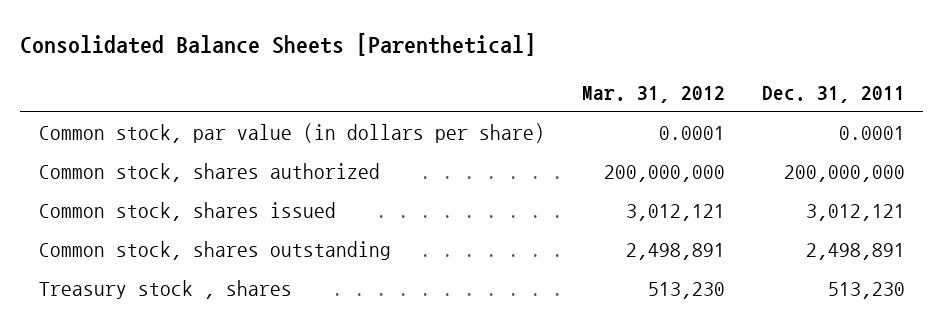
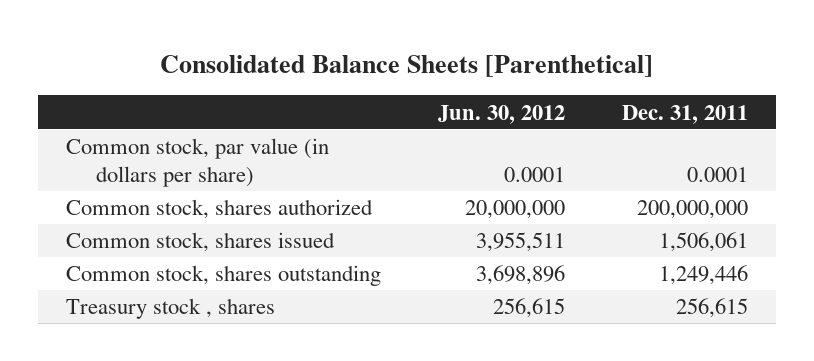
- | Mar. 31, 2012 | Dec. 31, 2011
+ | Jun. 30, 2012 | Dec. 31, 2011
- Common stock, shares issued | 3,012,121 | 3,012,121
- Common stock, shares outstanding | 2,498,891 | 2,498,891
- Treasury stock , shares | 513,230 | 513,230
+ Common stock, shares issued | 3,955,511 | 1,506,061
+ Common stock, shares outstanding | 3,698,896 | 1,249,446
+ Treasury stock , shares | 256,615 | 256,615

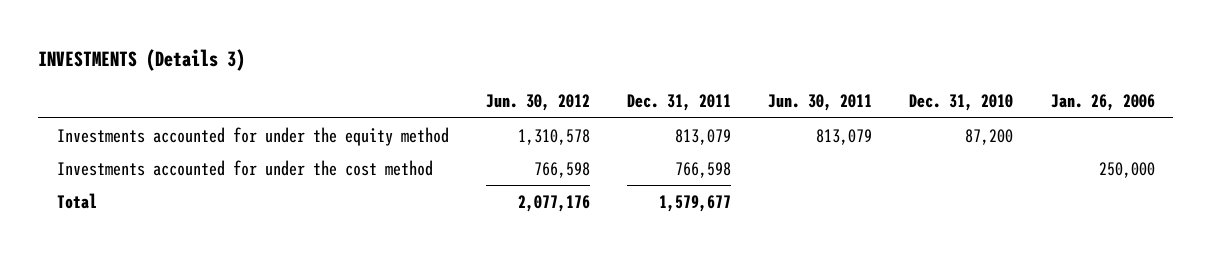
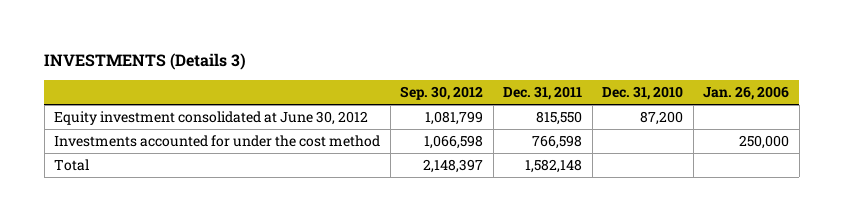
- | Jun. 30, 2012 | Dec. 31, 2011 | Jun. 30, 2011 | Dec. 31, 2010 | Jan. 26, 2006
+ | Sep. 30, 2012 | Dec. 31, 2011 | Dec. 31, 2010 | Jan. 26, 2006
- Investments accounted for under the equity method | 1,310,578 | 813,079 | 813,079 | 87,200 |
+ Equity investment consolidated at June 30, 2012 | 1,081,799 | 815,550 | 87,200 |
- Total | 2,077,176 | 1,579,677 | | |
+ Total | 2,148,397 | 1,582,148 | |

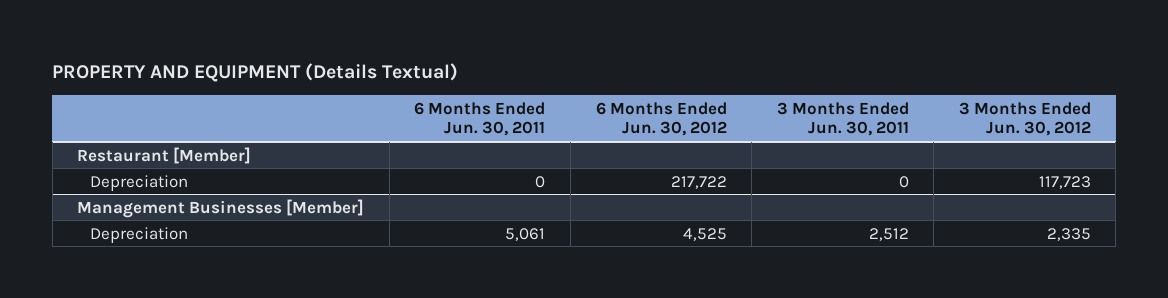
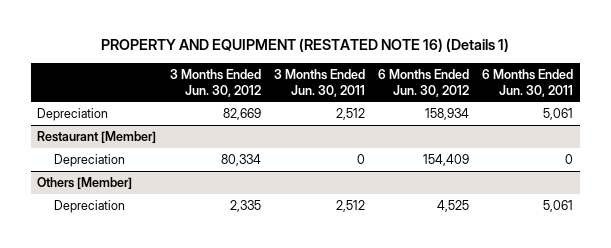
- PROPERTY AND EQUIPMENT (Details Textual)
+ PROPERTY AND EQUIPMENT (RESTATED NOTE 16) (Details 1)
- | 6 Months Ended Jun. 30, 2011 | 6 Months Ended Jun. 30, 2012 | 3 Months Ended Jun. 30, 2011 | 3 Months Ended Jun. 30, 2012
+ | 3 Months Ended Jun. 30, 2012 | 3 Months Ended Jun. 30, 2011 | 6 Months Ended Jun. 30, 2012 | 6 Months Ended Jun. 30, 2011
+ Depreciation | 82,669 | 2,512 | 158,934 | 5,061
@ Restaurant [Member]
- Depreciation | 0 | 217,722 | 0 | 117,723
- Management Businesses [Member]
@ Restaurant [Member]
+ Depreciation | 80,334 | 0 | 154,409 | 0
+ Others [Member]

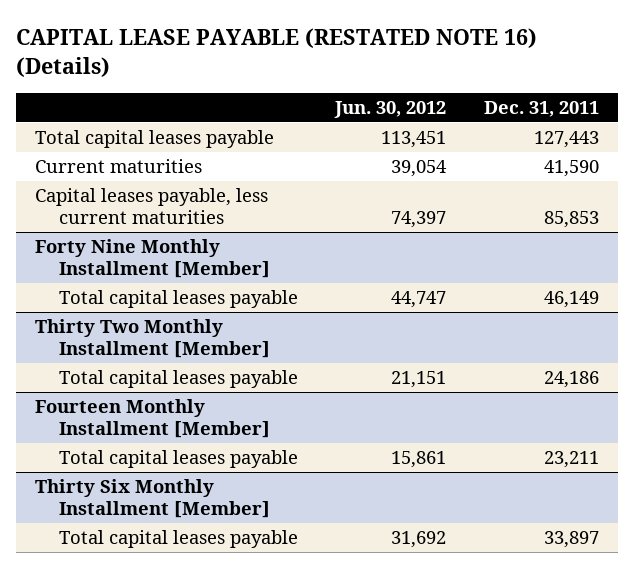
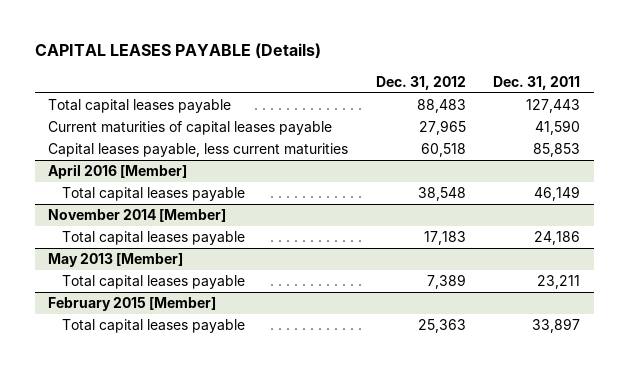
- CAPITAL LEASE PAYABLE (RESTATED NOTE 16) (Details)
+ CAPITAL LEASES PAYABLE (Details)
- | Jun. 30, 2012 | Dec. 31, 2011
+ | Dec. 31, 2012 | Dec. 31, 2011
- Current maturities | 39,054 | 41,590
+ Current maturities of capital leases payable | 27,965 | 41,590
- Forty Nine Monthly Installment [Member]
+ April 2016 [Member]
- Thirty Two Monthly Installment [Member]
+ November 2014 [Member]
- Fourteen Monthly Installment [Member]
+ May 2013 [Member]
- Thirty Six Monthly Installment [Member]
+ February 2015 [Member]

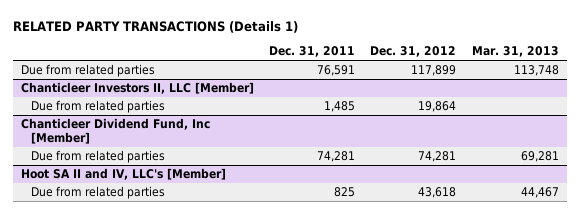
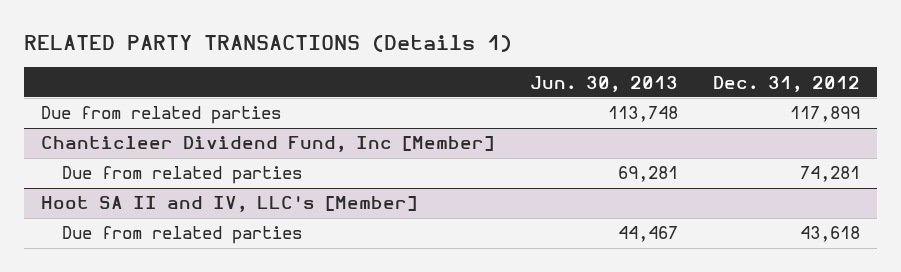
- | Dec. 31, 2011 | Dec. 31, 2012 | Mar. 31, 2013
+ | Jun. 30, 2013 | Dec. 31, 2012
- Chanticleer Investors II, LLC [Member]
- Due from related parties | 1,485 | 19,864 |

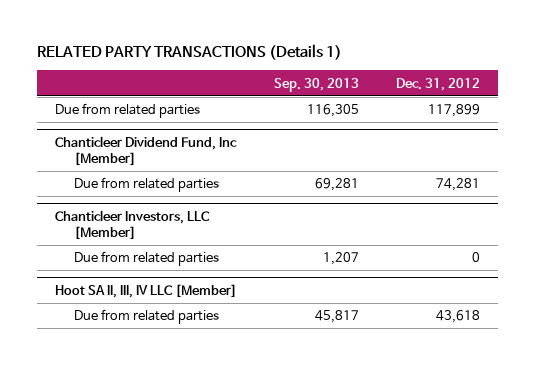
- | Jun. 30, 2013 | Dec. 31, 2012
+ | Sep. 30, 2013 | Dec. 31, 2012
- Hoot SA II and IV, LLC's [Member]
+ Chanticleer Investors, LLC [Member]
+ Due from related parties | 1,207 | 0
+ Hoot SA II, III, IV LLC [Member]

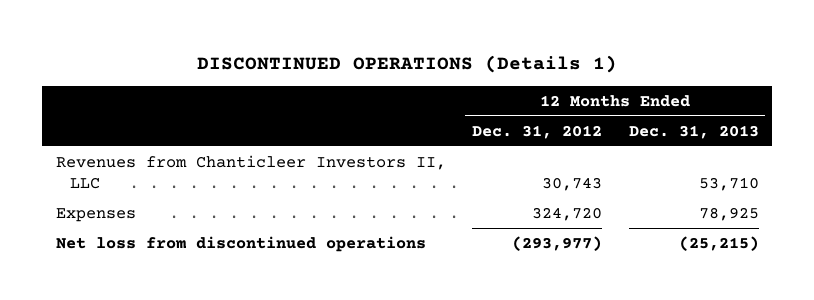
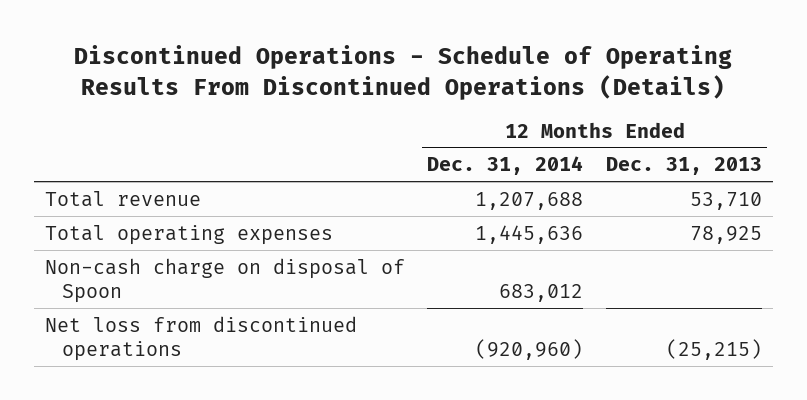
- DISCONTINUED OPERATIONS (Details 1)
+ Discontinued Operations - Schedule of Operating Results From Discontinued Operations (Details)
- | 12 Months Ended Dec. 31, 2012 | 12 Months Ended Dec. 31, 2013
+ | 12 Months Ended Dec. 31, 2014 | 12 Months Ended Dec. 31, 2013
- Revenues from Chanticleer Investors II, LLC | 30,743 | 53,710
- Expenses | 324,720 | 78,925
+ Total revenue | 1,207,688 | 53,710
+ Total operating expenses | 1,445,636 | 78,925
+ Non-cash charge on disposal of Spoon | 683,012 |

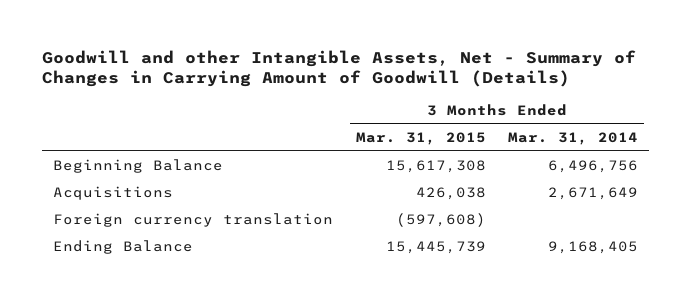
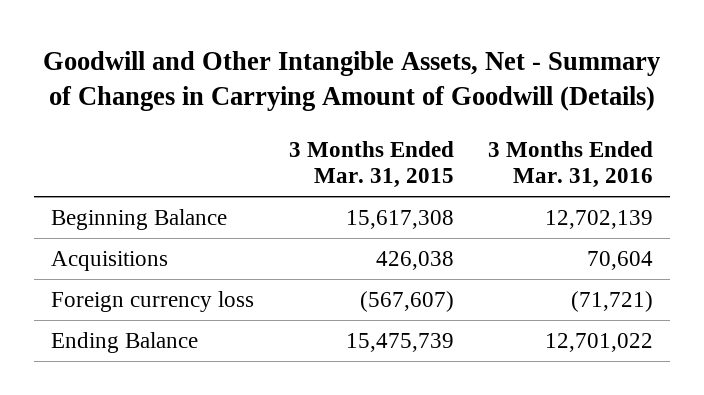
- Goodwill and other Intangible Assets, Net - Summary of Changes in Carrying Amount of Goodwill (Details)
+ Goodwill and Other Intangible Assets, Net - Summary of Changes in Carrying Amount of Goodwill (Details)
- | 3 Months Ended Mar. 31, 2015 | 3 Months Ended Mar. 31, 2014
+ | 3 Months Ended Mar. 31, 2015 | 3 Months Ended Mar. 31, 2016
- Foreign currency translation | (597,608) |
- Ending Balance | 15,445,739 | 9,168,405
+ Foreign currency loss | (567,607) | (71,721)
+ Ending Balance | 15,475,739 | 12,701,022

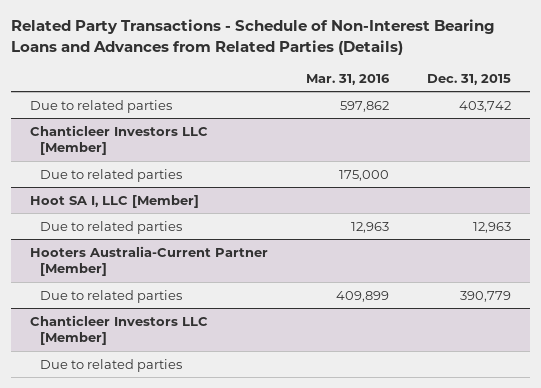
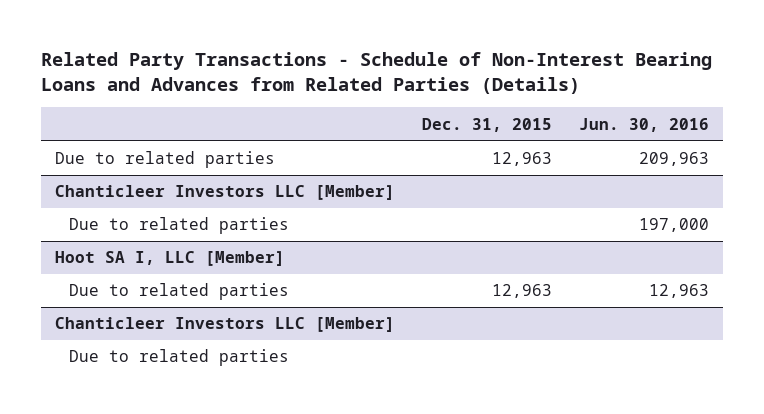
- | Mar. 31, 2016 | Dec. 31, 2015
+ | Dec. 31, 2015 | Jun. 30, 2016
- Due to related parties | 597,862 | 403,742
+ Due to related parties | 12,963 | 209,963
- Hooters Australia-Current Partner [Member]
- Due to related parties | 409,899 | 390,779

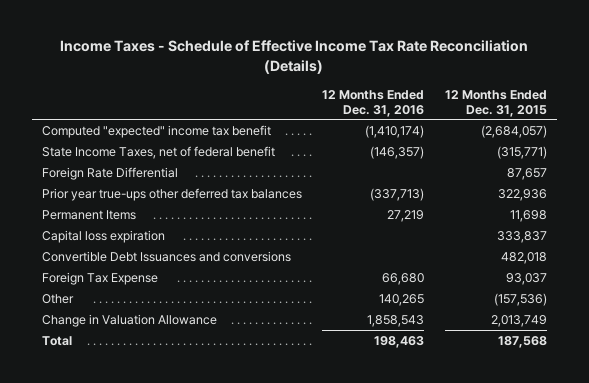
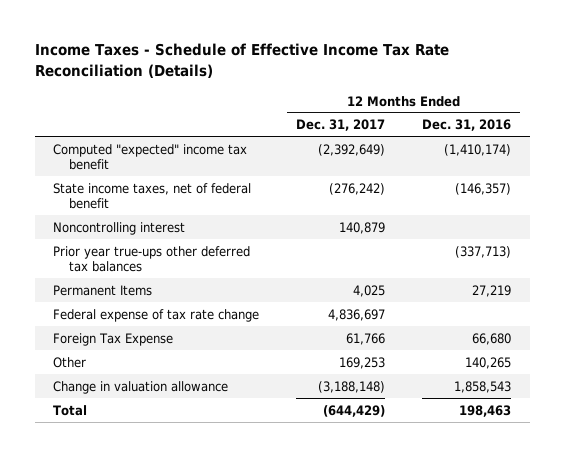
- | 12 Months Ended Dec. 31, 2016 | 12 Months Ended Dec. 31, 2015
+ | 12 Months Ended Dec. 31, 2017 | 12 Months Ended Dec. 31, 2016
- State Income Taxes, net of federal benefit | (146,357) | (315,771)
- Foreign Rate Differential | | 87,657
+ State income taxes, net of federal benefit | (276,242) | (146,357)
+ Noncontrolling interest | 140,879 |
- Capital loss expiration | | 333,837
- Convertible Debt Issuances and conversions | | 482,018
+ Federal expense of tax rate change | 4,836,697 |
- Change in Valuation Allowance | 1,858,543 | 2,013,749
+ Change in valuation allowance | (3,188,148) | 1,858,543

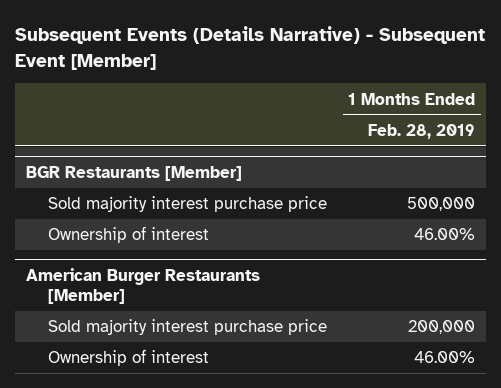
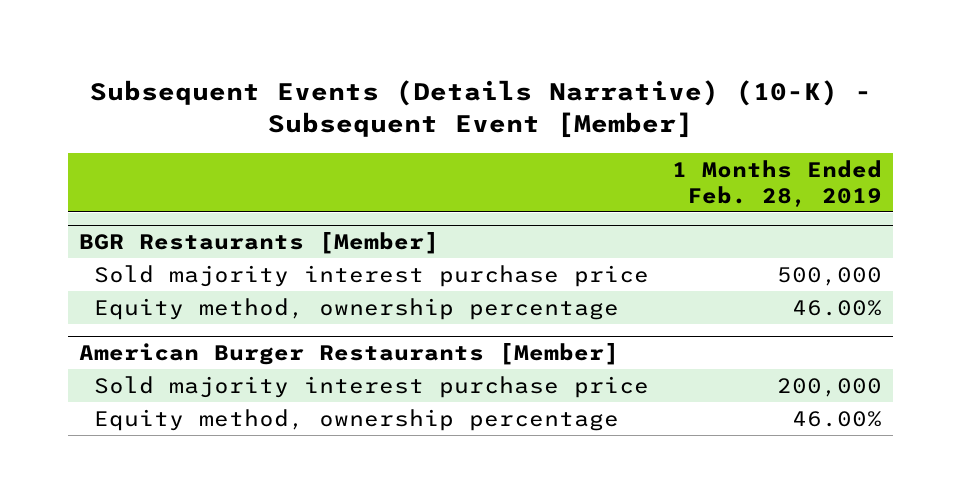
- Subsequent Events (Details Narrative) - Subsequent Event [Member]
+ Subsequent Events (Details Narrative) (10-K) - Subsequent Event [Member]
@ BGR Restaurants [Member]
- Ownership of interest | 46.00%
+ Equity method, ownership percentage | 46.00%
@ American Burger Restaurants [Member]
- Ownership of interest | 46.00%
+ Equity method, ownership percentage | 46.00%

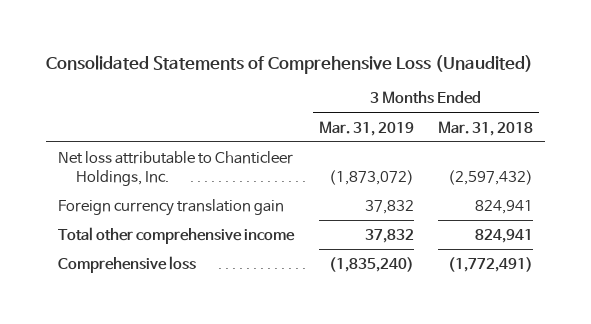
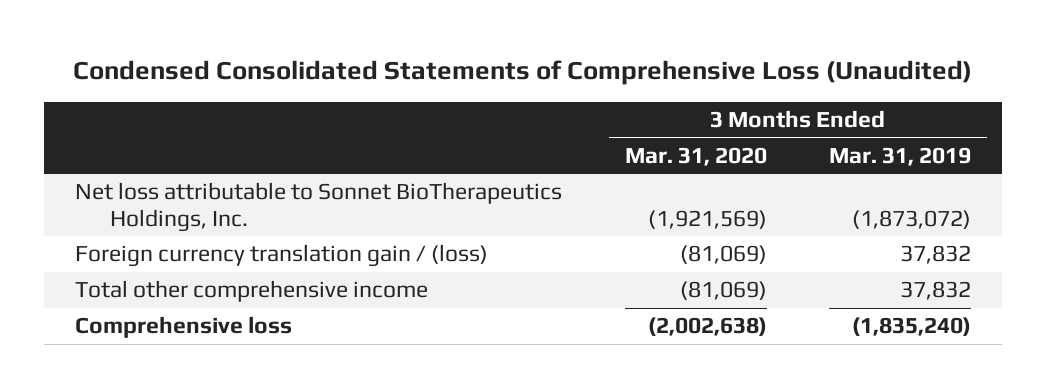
- Consolidated Statements of Comprehensive Loss (Unaudited)
+ Condensed Consolidated Statements of Comprehensive Loss (Unaudited)
- | 3 Months Ended Mar. 31, 2019 | 3 Months Ended Mar. 31, 2018
+ | 3 Months Ended Mar. 31, 2020 | 3 Months Ended Mar. 31, 2019
- Net loss attributable to Chanticleer Holdings, Inc. | (1,873,072) | (2,597,432)
- Foreign currency translation gain | 37,832 | 824,941
+ Net loss attributable to Sonnet BioTherapeutics Holdings, Inc. | (1,921,569) | (1,873,072)
+ Foreign currency translation gain / (loss) | (81,069) | 37,832

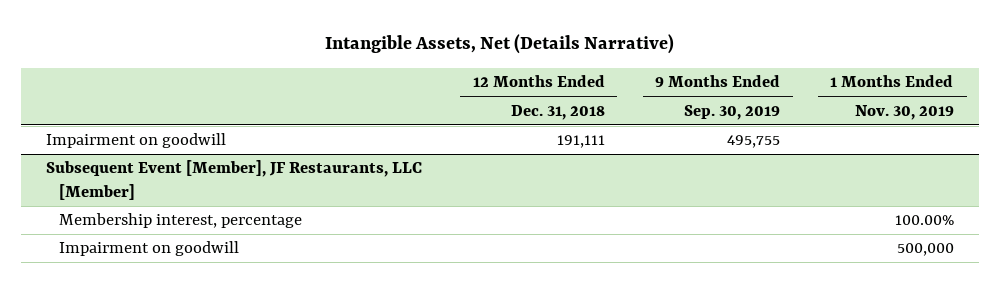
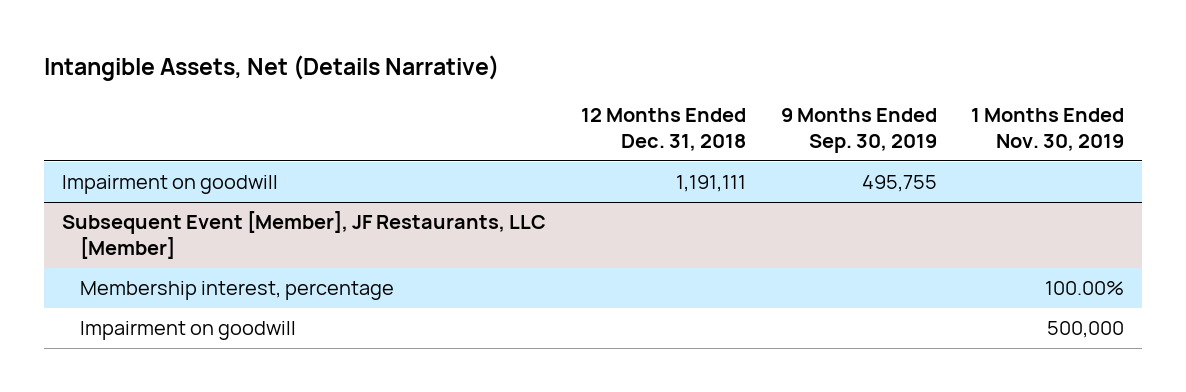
- Impairment on goodwill | 191,111 | 495,755 |
+ Impairment on goodwill | 1,191,111 | 495,755 |

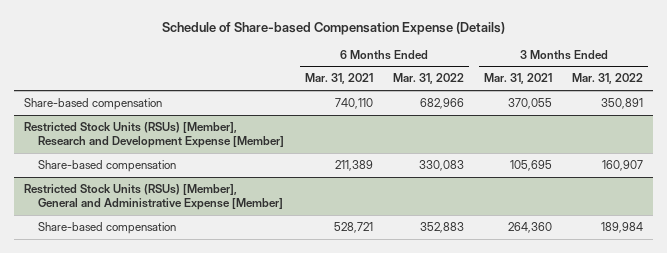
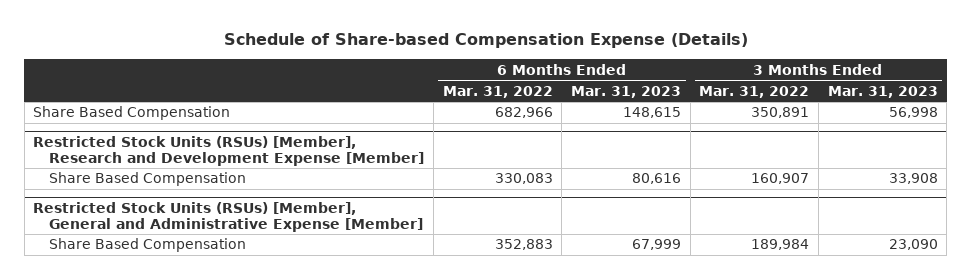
- | 6 Months Ended Mar. 31, 2021 | 6 Months Ended Mar. 31, 2022 | 3 Months Ended Mar. 31, 2021 | 3 Months Ended Mar. 31, 2022
+ | 6 Months Ended Mar. 31, 2022 | 6 Months Ended Mar. 31, 2023 | 3 Months Ended Mar. 31, 2022 | 3 Months Ended Mar. 31, 2023
- Share-based compensation | 740,110 | 682,966 | 370,055 | 350,891
+ Share Based Compensation | 682,966 | 148,615 | 350,891 | 56,998
@ Restricted Stock Units (RSUs) [Member], Research and Development Expense [Member]
- Share-based compensation | 211,389 | 330,083 | 105,695 | 160,907
+ Share Based Compensation | 330,083 | 80,616 | 160,907 | 33,908
@ Restricted Stock Units (RSUs) [Member], General and Administrative Expense [Member]
- Share-based compensation | 528,721 | 352,883 | 264,360 | 189,984
+ Share Based Compensation | 352,883 | 67,999 | 189,984 | 23,090

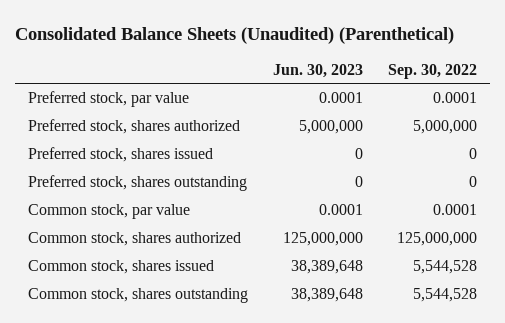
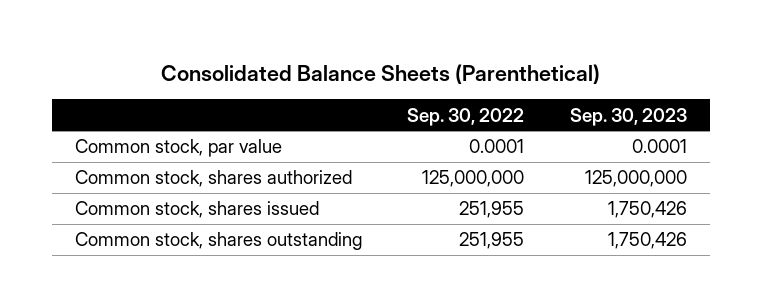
- Consolidated Balance Sheets (Unaudited) (Parenthetical)
+ Consolidated Balance Sheets (Parenthetical)
- | Jun. 30, 2023 | Sep. 30, 2022
+ | Sep. 30, 2022 | Sep. 30, 2023
- Preferred stock, par value | 0.0001 | 0.0001
- Preferred stock, shares authorized | 5,000,000 | 5,000,000
- Preferred stock, shares issued | 0 | 0
- Preferred stock, shares outstanding | 0 | 0
- Common stock, shares issued | 38,389,648 | 5,544,528
- Common stock, shares outstanding | 38,389,648 | 5,544,528
+ Common stock, shares issued | 251,955 | 1,750,426
+ Common stock, shares outstanding | 251,955 | 1,750,426

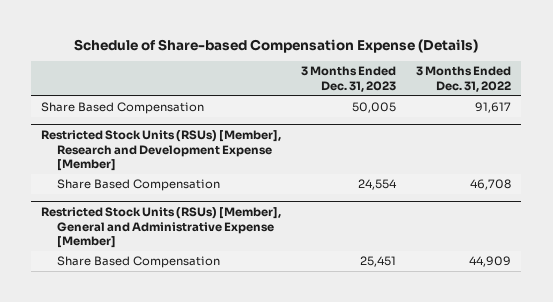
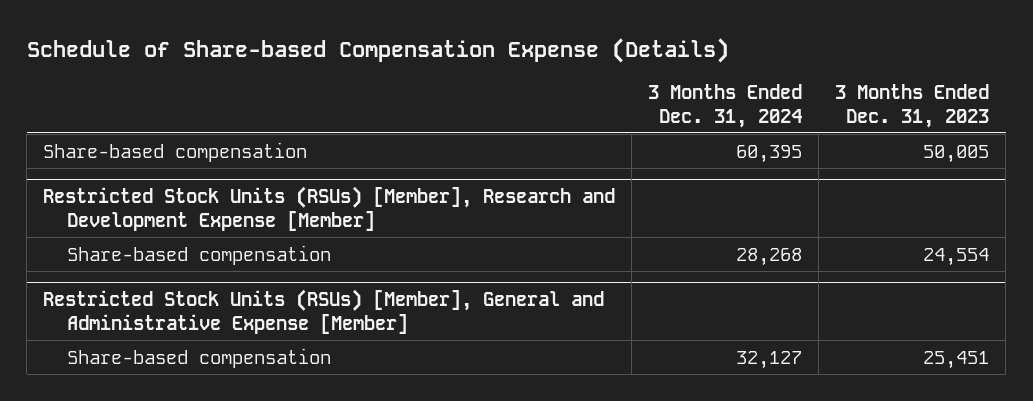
- | 3 Months Ended Dec. 31, 2023 | 3 Months Ended Dec. 31, 2022
+ | 3 Months Ended Dec. 31, 2024 | 3 Months Ended Dec. 31, 2023
- Share Based Compensation | 50,005 | 91,617
+ Share-based compensation | 60,395 | 50,005
@ Restricted Stock Units (RSUs) [Member], Research and Development Expense [Member]
- Share Based Compensation | 24,554 | 46,708
+ Share-based compensation | 28,268 | 24,554
@ Restricted Stock Units (RSUs) [Member], General and Administrative Expense [Member]
- Share Based Compensation | 25,451 | 44,909
+ Share-based compensation | 32,127 | 25,451

